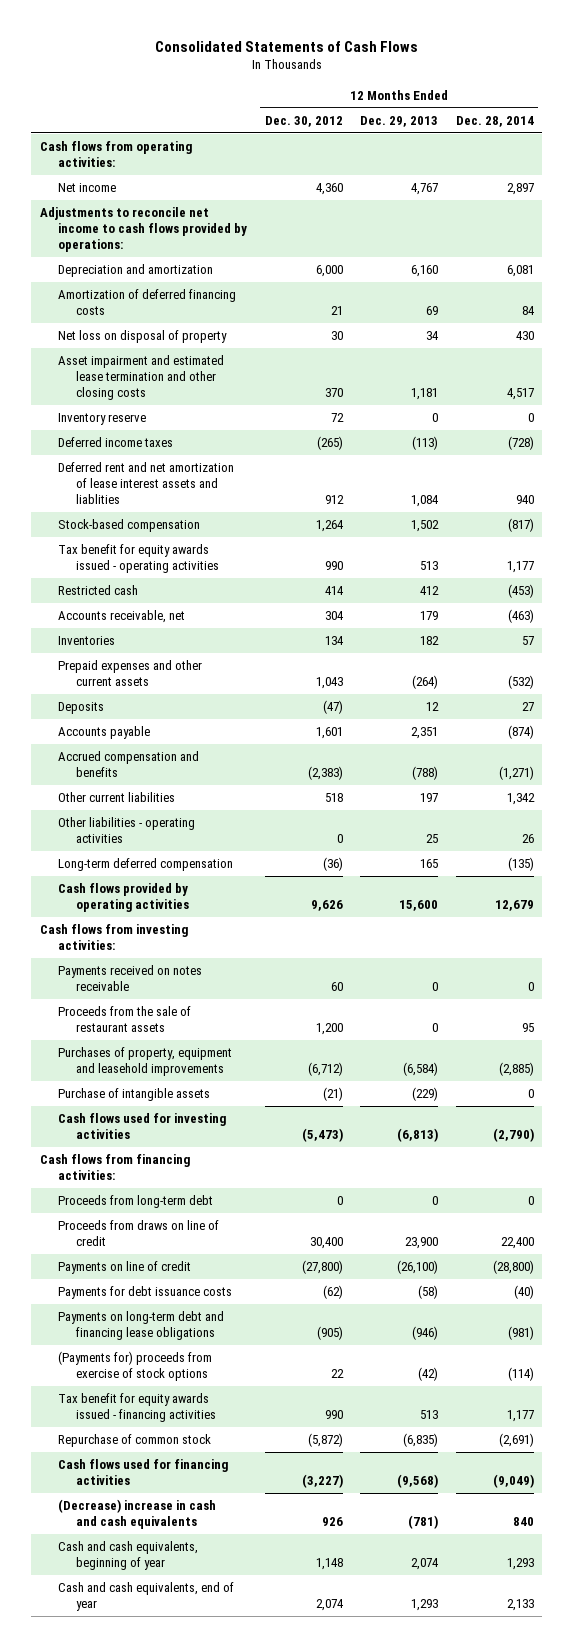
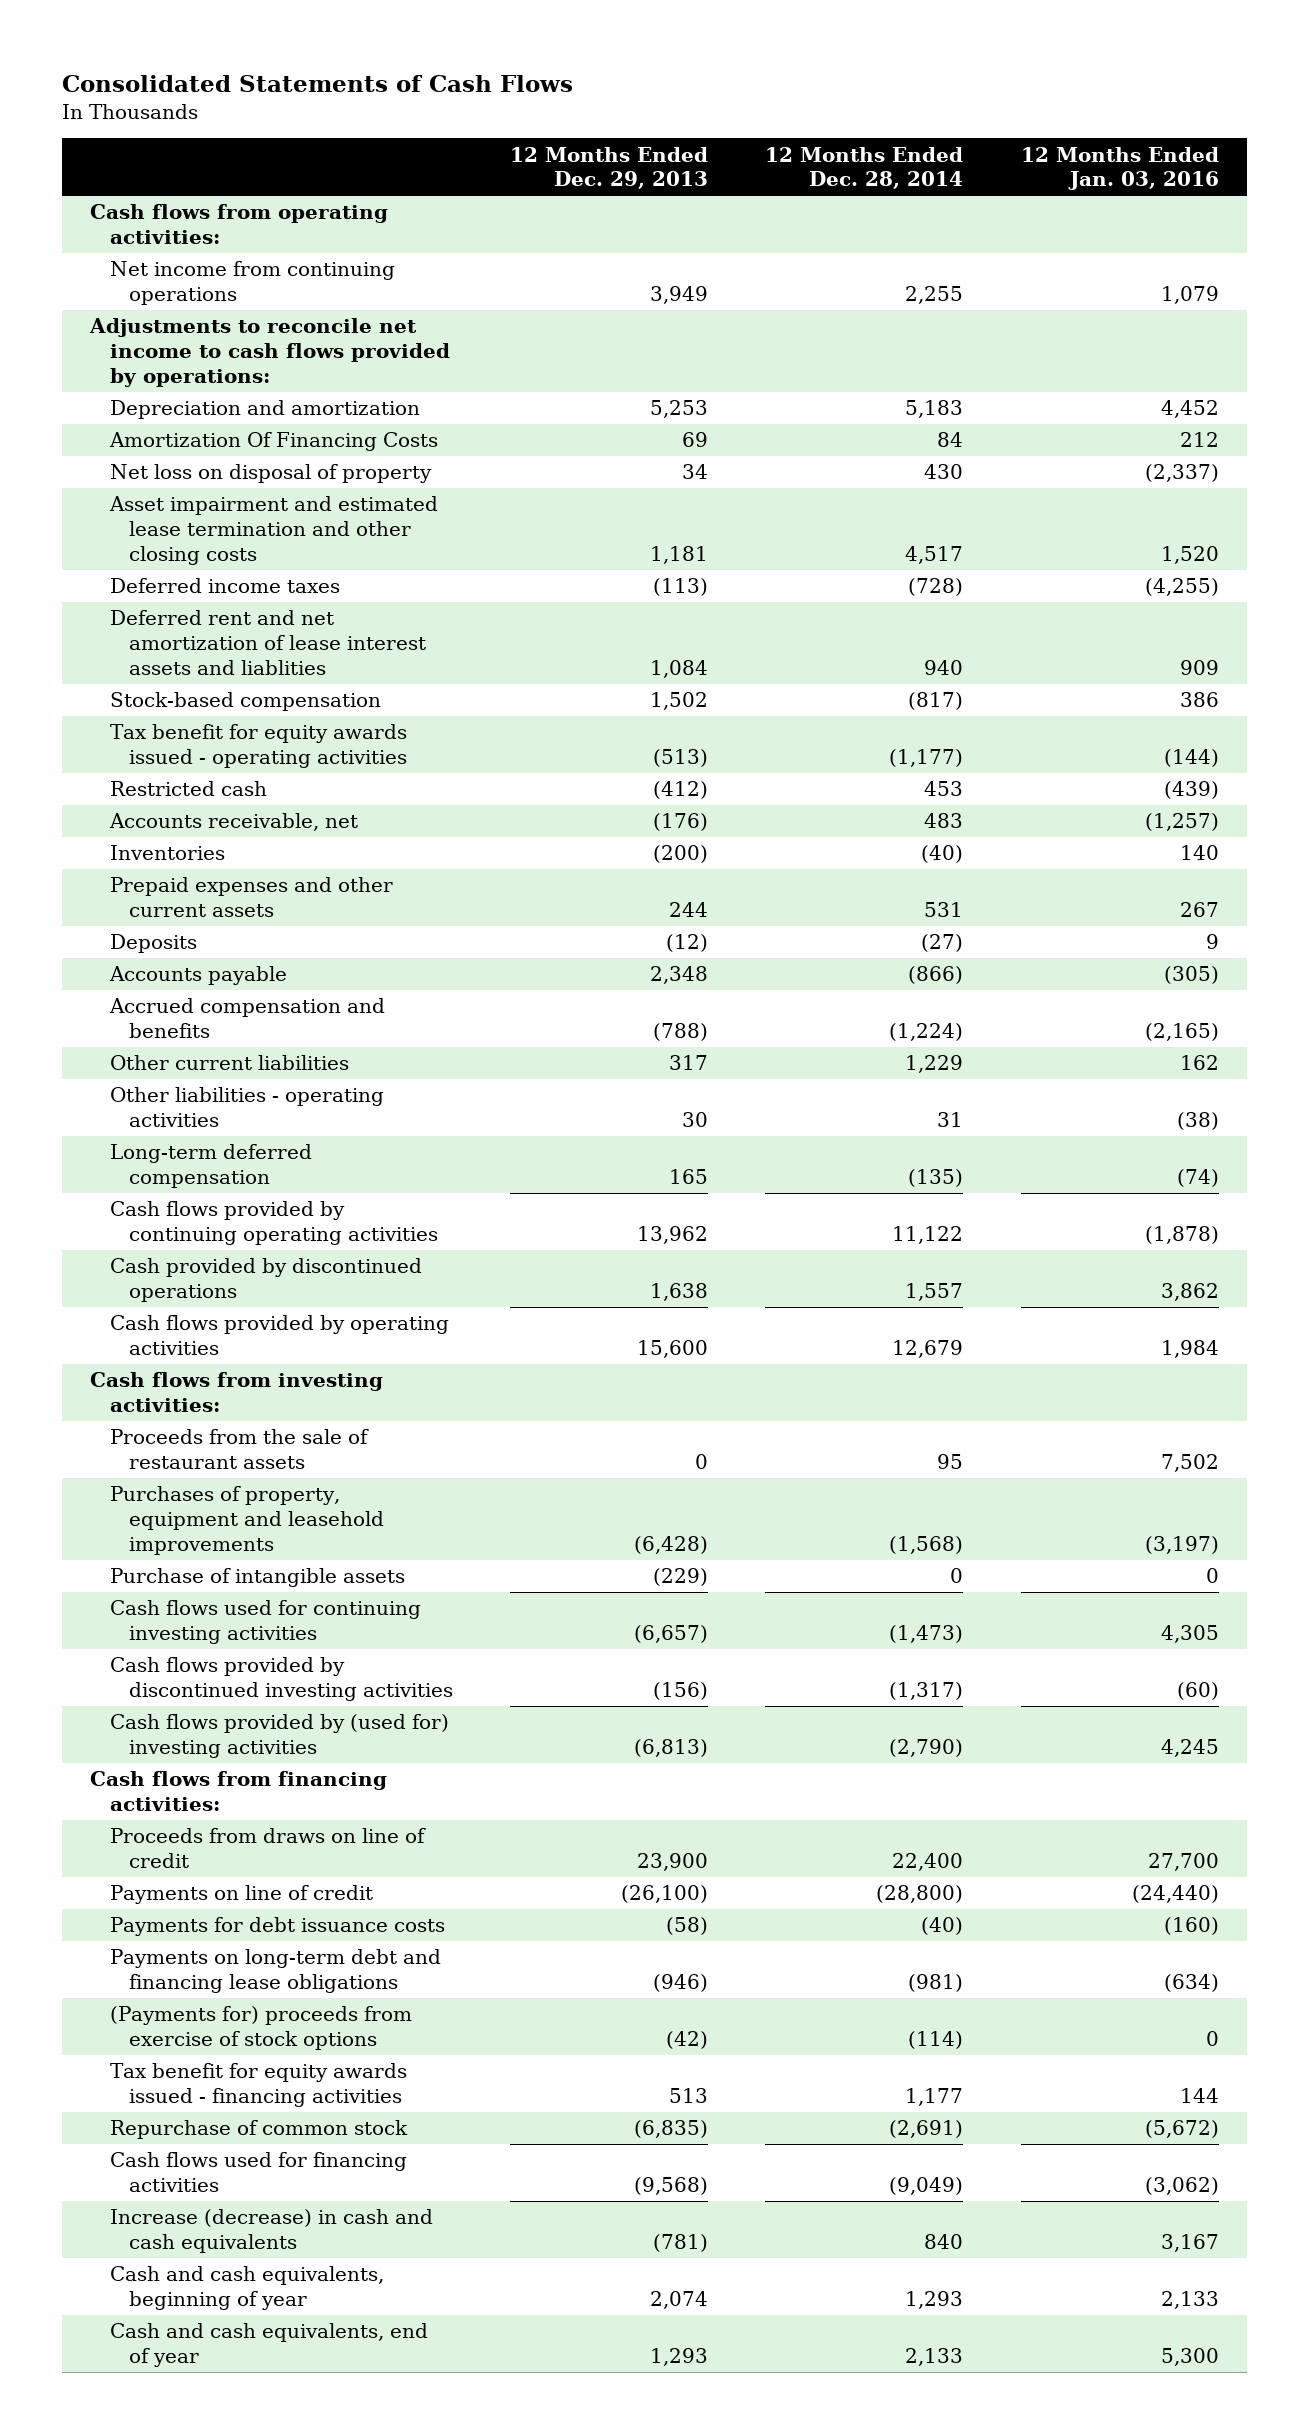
- | 12 Months Ended Dec. 30, 2012 | 12 Months Ended Dec. 29, 2013 | 12 Months Ended Dec. 28, 2014
+ | 12 Months Ended Dec. 29, 2013 | 12 Months Ended Dec. 28, 2014 | 12 Months Ended Jan. 03, 2016
- Net income | 4,360 | 4,767 | 2,897
+ Net income from continuing operations | 3,949 | 2,255 | 1,079
- Depreciation and amortization | 6,000 | 6,160 | 6,081
- Amortization of deferred financing costs | 21 | 69 | 84
+ Depreciation and amortization | 5,253 | 5,183 | 4,452
+ Amortization Of Financing Costs | 69 | 84 | 212
- Inventory reserve | 72 | 0 | 0
- Tax benefit for equity awards issued - operating activities | 990 | 513 | 1,177
- Restricted cash | 414 | 412 | (453)
- Accounts receivable, net | 304 | 179 | (463)
- Inventories | 134 | 182 | 57
- Prepaid expenses and other current assets | 1,043 | (264) | (532)
- Deposits | (47) | 12 | 27
- Accounts payable | 1,601 | 2,351 | (874)
- Accrued compensation and benefits | (2,383) | (788) | (1,271)
- Other current liabilities | 518 | 197 | 1,342
- Other liabilities - operating activities | 0 | 25 | 26
+ Tax benefit for equity awards issued - operating activities | (513) | (1,177) | (144)
+ Restricted cash | (412) | 453 | (439)
+ Accounts receivable, net | (176) | 483 | (1,257)
+ Inventories | (200) | (40) | 140
+ Prepaid expenses and other current assets | 244 | 531 | 267
+ Deposits | (12) | (27) | 9
+ Accounts payable | 2,348 | (866) | (305)
+ Accrued compensation and benefits | (788) | (1,224) | (2,165)
+ Other current liabilities | 317 | 1,229 | 162
+ Other liabilities - operating activities | 30 | 31 | (38)
+ Cash flows provided by continuing operating activities | 13,962 | 11,122 | (1,878)
+ Cash provided by discontinued operations | 1,638 | 1,557 | 3,862
- Payments received on notes receivable | 60 | 0 | 0
- Purchases of property, equipment and leasehold improvements | (6,712) | (6,584) | (2,885)
+ Purchases of property, equipment and leasehold improvements | (6,428) | (1,568) | (3,197)
- Cash flows used for investing activities | (5,473) | (6,813) | (2,790)
+ Cash flows used for continuing investing activities | (6,657) | (1,473) | 4,305
+ Cash flows provided by discontinued investing activities | (156) | (1,317) | (60)
+ Cash flows provided by (used for) investing activities | (6,813) | (2,790) | 4,245
- Proceeds from long-term debt | 0 | 0 | 0
- (Decrease) increase in cash and cash equivalents | 926 | (781) | 840
+ Increase (decrease) in cash and cash equivalents | (781) | 840 | 3,167

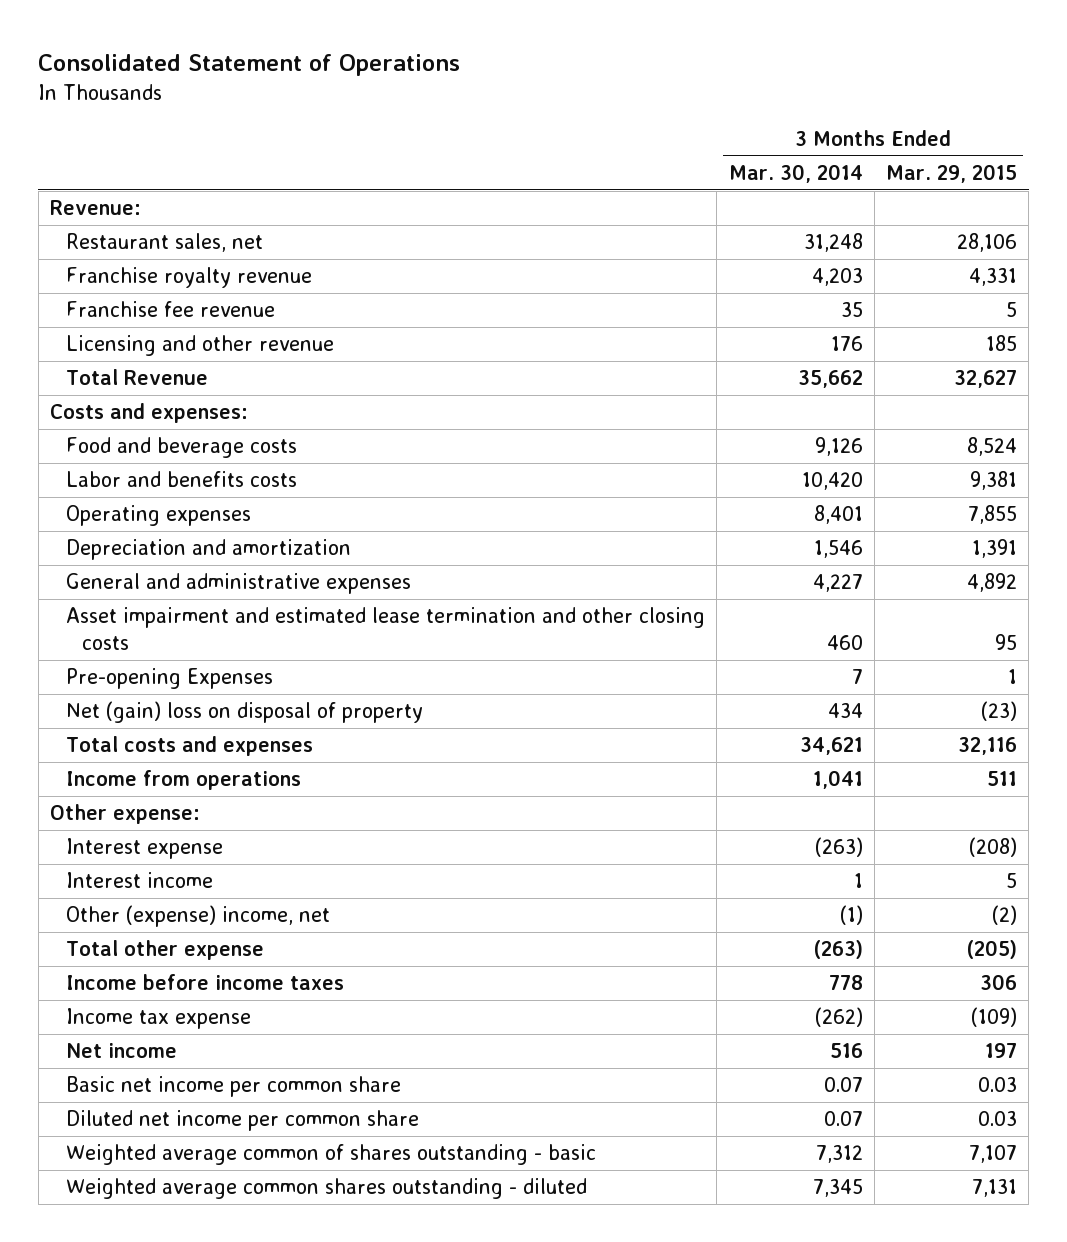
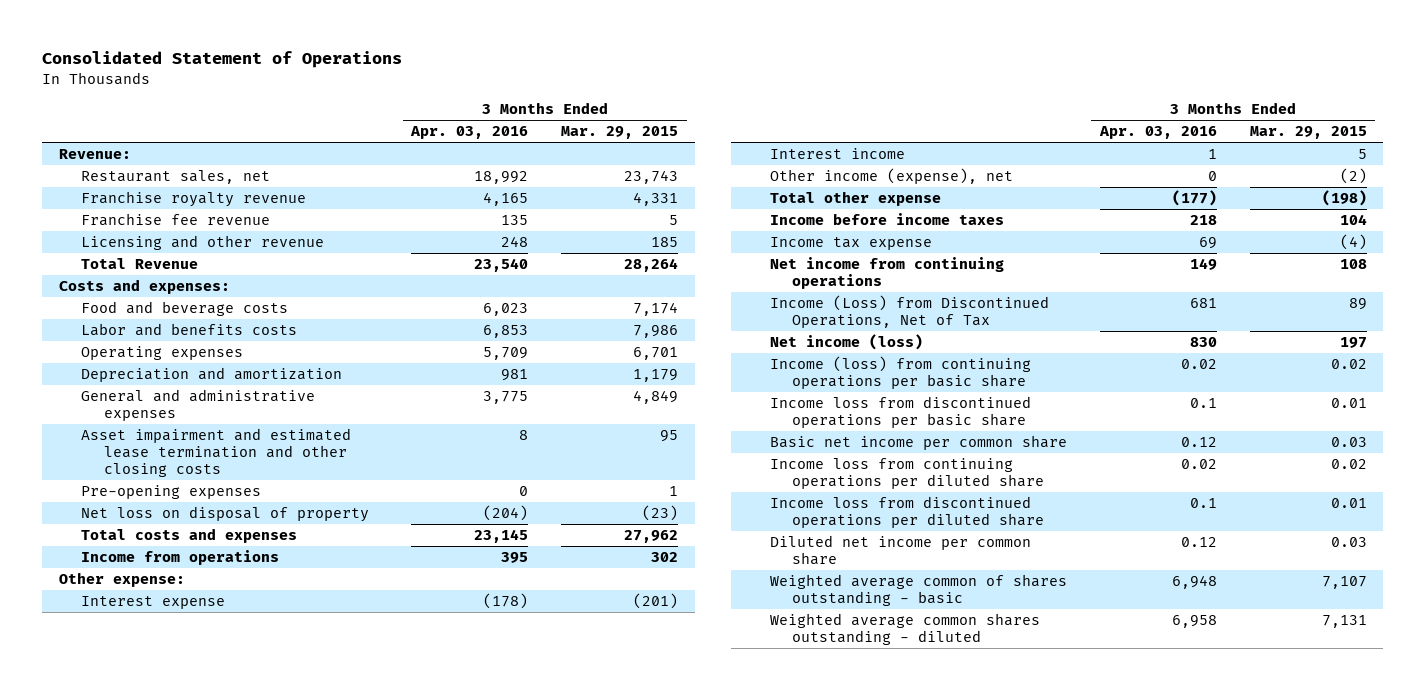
- | 3 Months Ended Mar. 30, 2014 | 3 Months Ended Mar. 29, 2015
+ | 3 Months Ended Apr. 03, 2016 | 3 Months Ended Mar. 29, 2015
- Restaurant sales, net | 31,248 | 28,106
+ Restaurant sales, net | 18,992 | 23,743
- Total Revenue | 35,662 | 32,627
+ Total Revenue | 23,540 | 28,264
- Food and beverage costs | 9,126 | 8,524
- Labor and benefits costs | 10,420 | 9,381
- Operating expenses | 8,401 | 7,855
- Depreciation and amortization | 1,546 | 1,391
- General and administrative expenses | 4,227 | 4,892
+ Food and beverage costs | 6,023 | 7,174
+ Labor and benefits costs | 6,853 | 7,986
+ Operating expenses | 5,709 | 6,701
+ Depreciation and amortization | 981 | 1,179
+ General and administrative expenses | 3,775 | 4,849
- Pre-opening Expenses | 7 | 1
- Net (gain) loss on disposal of property | 434 | (23)
- Total costs and expenses | 34,621 | 32,116
- Income from operations | 1,041 | 511
+ Pre-opening expenses | 0 | 1
+ Net loss on disposal of property | (204) | (23)
+ Total costs and expenses | 23,145 | 27,962
+ Income from operations | 395 | 302
- Interest expense | (263) | (208)
+ Interest expense | (178) | (201)
- Other (expense) income, net | (1) | (2)
- Total other expense | (263) | (205)
- Income before income taxes | 778 | 306
- Income tax expense | (262) | (109)
- Net income | 516 | 197
+ Other income (expense), net | 0 | (2)
+ Total other expense | (177) | (198)
+ Income before income taxes | 218 | 104
+ Income tax expense | 69 | (4)
+ Net income from continuing operations | 149 | 108
+ Income (Loss) from Discontinued Operations, Net of Tax | 681 | 89
+ Net income (loss) | 830 | 197
+ Income (loss) from continuing operations per basic share | 0.02 | 0.02
+ Income loss from discontinued operations per basic share | 0.1 | 0.01
+ Income loss from continuing operations per diluted share | 0.02 | 0.02
+ Income loss from discontinued operations per diluted share | 0.1 | 0.01

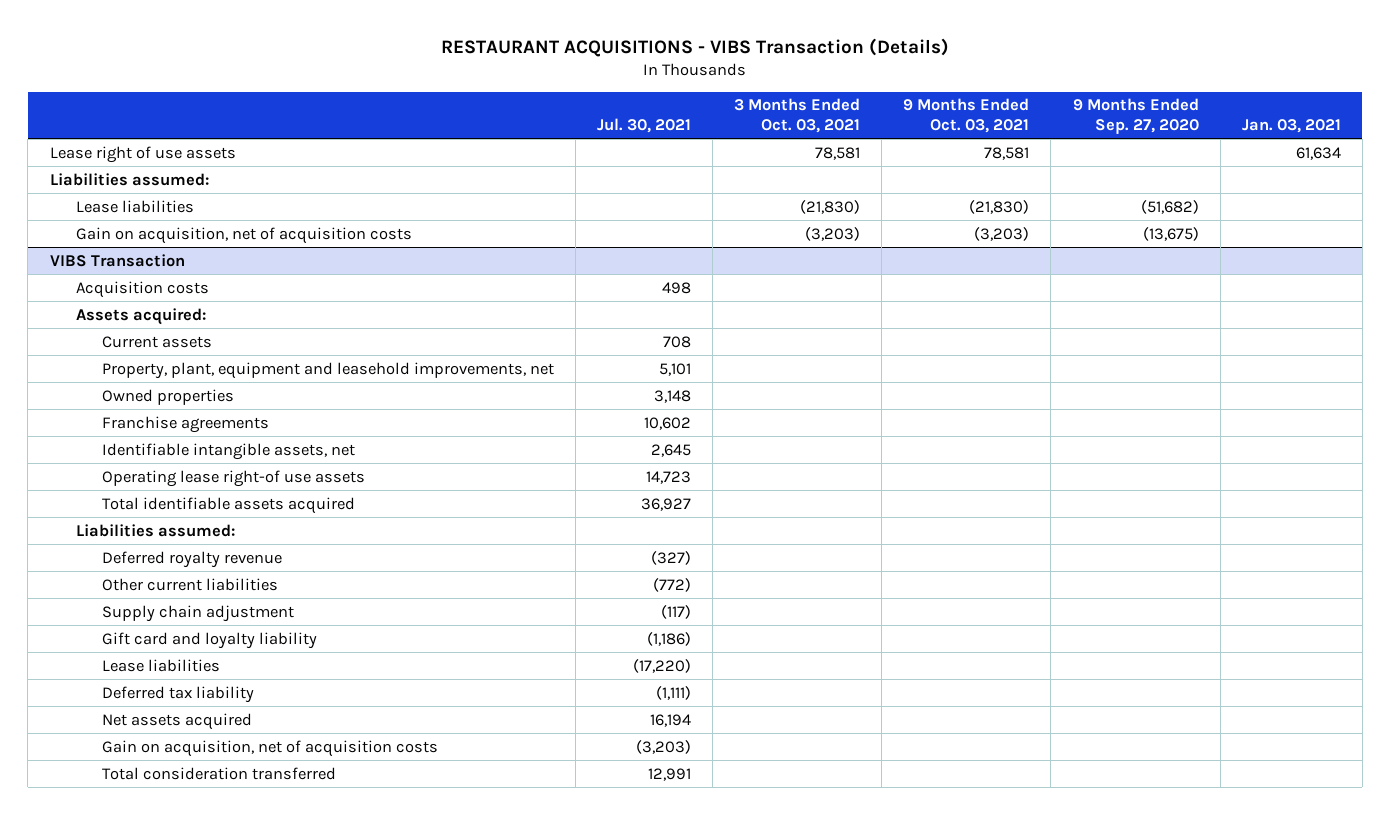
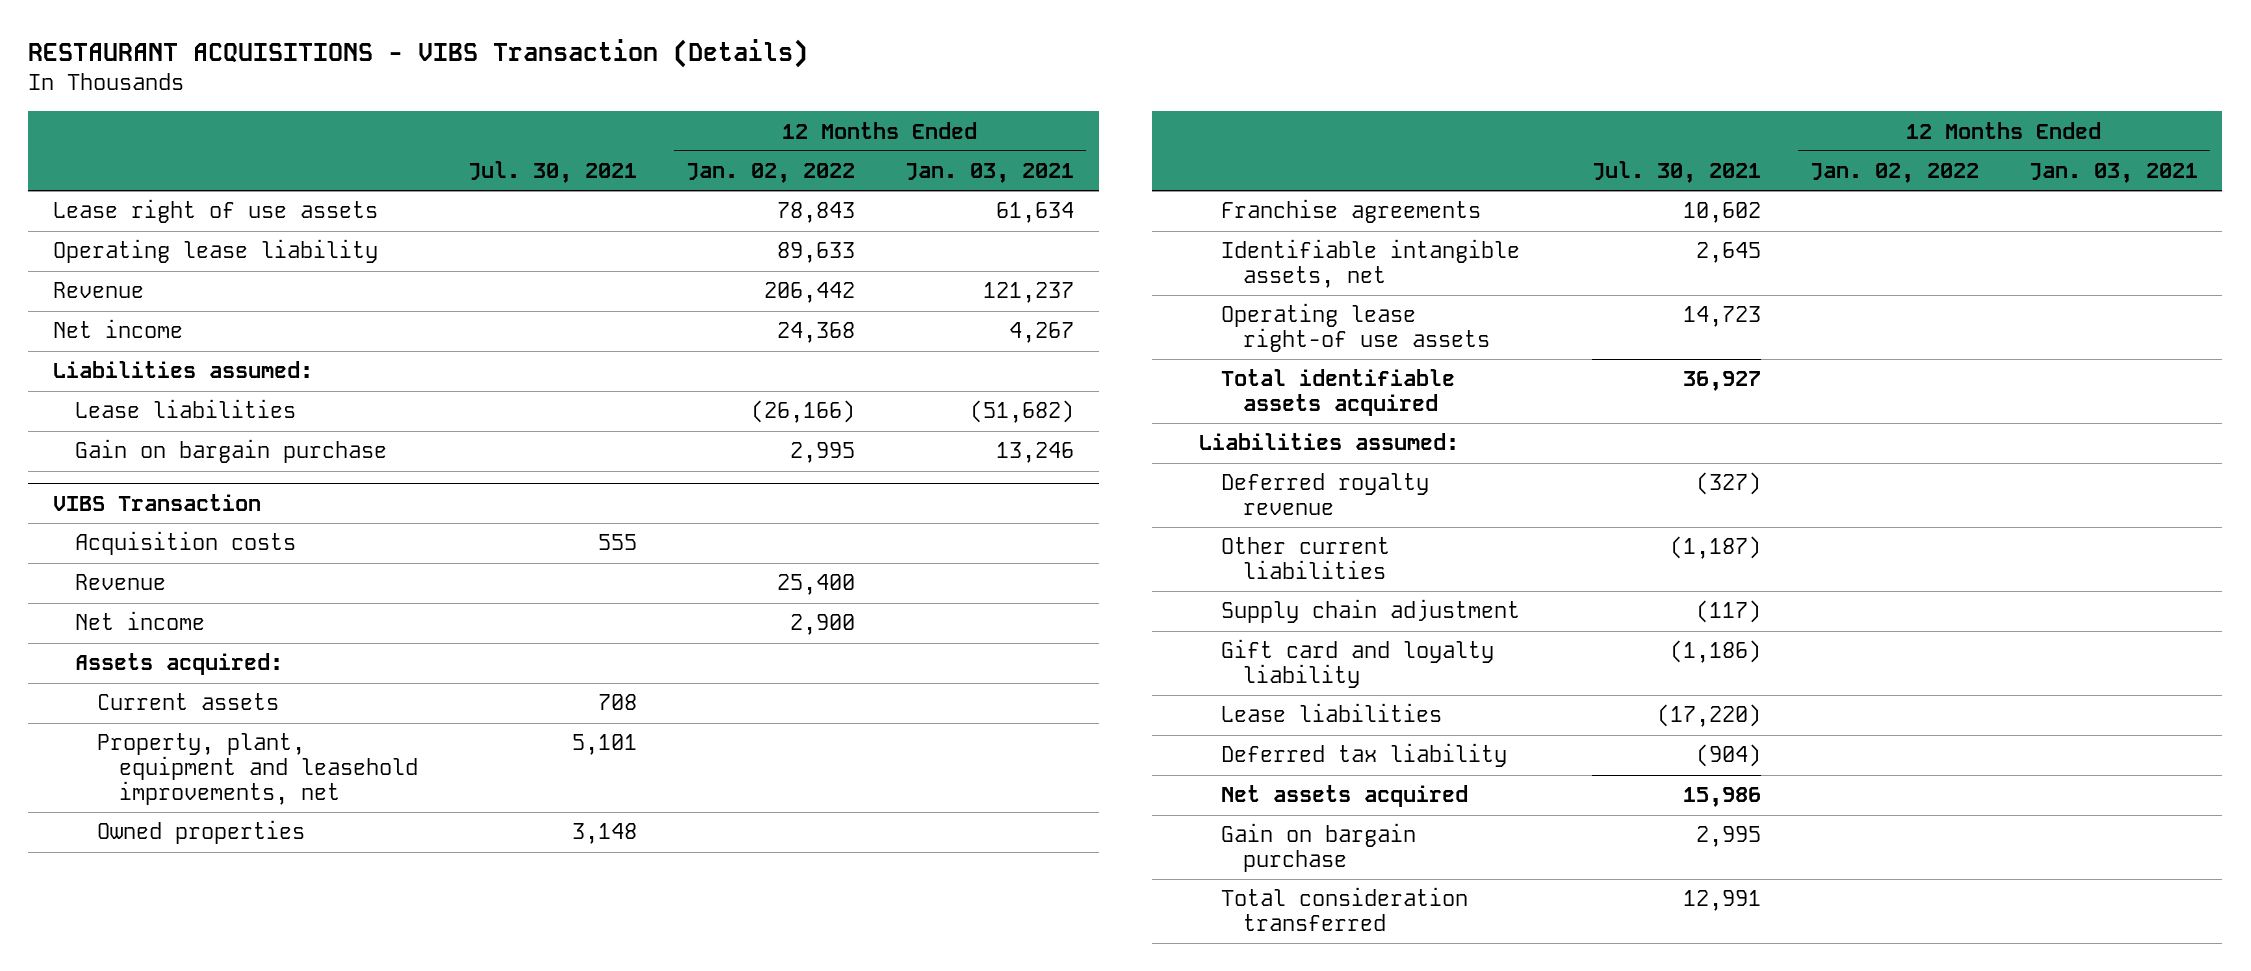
- | Jul. 30, 2021 | 3 Months Ended Oct. 03, 2021 | 9 Months Ended Oct. 03, 2021 | 9 Months Ended Sep. 27, 2020 | Jan. 03, 2021
+ | Jul. 30, 2021 | 12 Months Ended Jan. 02, 2022 | 12 Months Ended Jan. 03, 2021
+ Operating lease liability | | 89,633 |
+ Revenue | | 206,442 | 121,237
+ Net income | | 24,368 | 4,267
- Gain on acquisition, net of acquisition costs | | (3,203) | (3,203) | (13,675) |
+ Gain on bargain purchase | | 2,995 | 13,246
@ VIBS Transaction
- Acquisition costs | 498 | | | |
+ Acquisition costs | 555 | |
+ Revenue | | 25,400 |
+ Net income | | 2,900 |
- Other current liabilities | (772) | | | |
+ Other current liabilities | (1,187) | |
- Deferred tax liability | (1,111) | | | |
- Net assets acquired | 16,194 | | | |
- Gain on acquisition, net of acquisition costs | (3,203) | | | |
+ Deferred tax liability | (904) | |
+ Net assets acquired | 15,986 | |
+ Gain on bargain purchase | 2,995 | |

